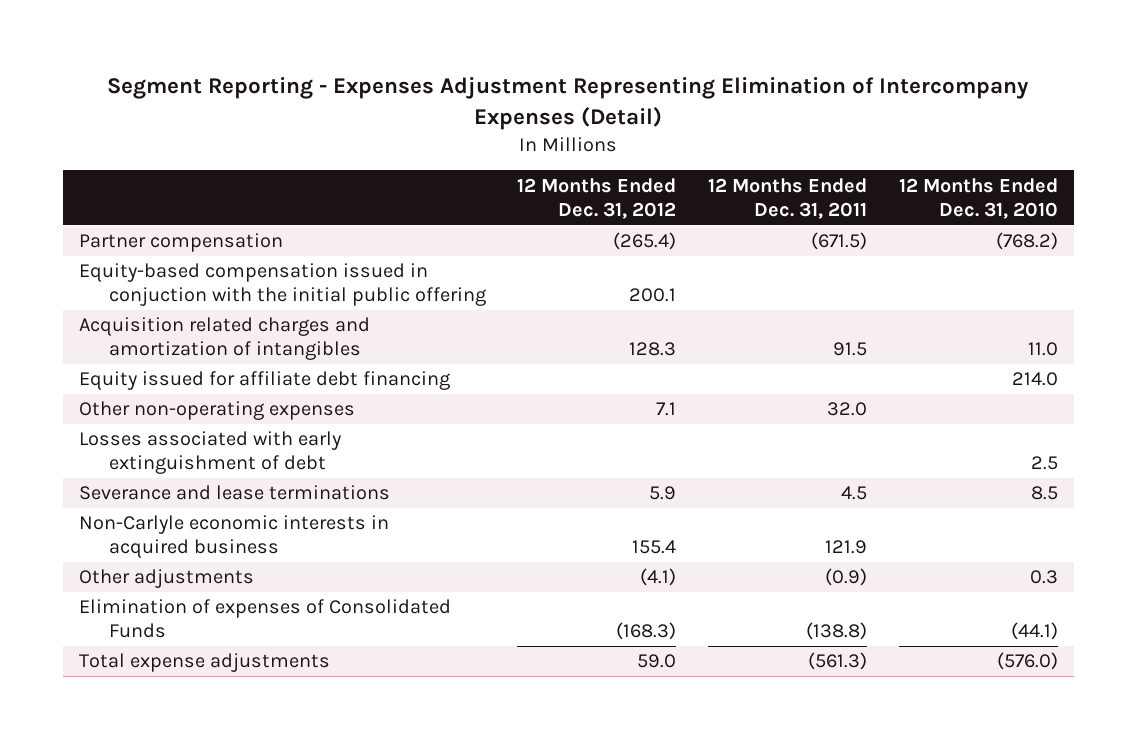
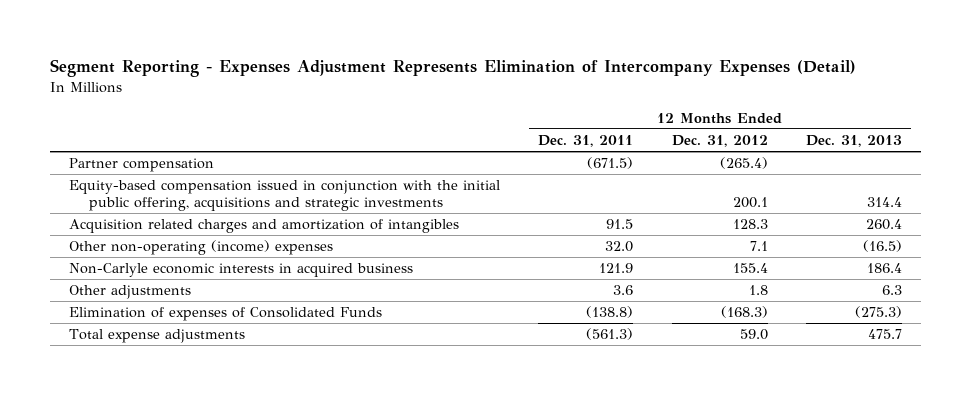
- Segment Reporting - Expenses Adjustment Representing Elimination of Intercompany Expenses (Detail)
+ Segment Reporting - Expenses Adjustment Represents Elimination of Intercompany Expenses (Detail)
- | 12 Months Ended Dec. 31, 2012 | 12 Months Ended Dec. 31, 2011 | 12 Months Ended Dec. 31, 2010
+ | 12 Months Ended Dec. 31, 2011 | 12 Months Ended Dec. 31, 2012 | 12 Months Ended Dec. 31, 2013
- Equity-based compensation issued in conjuction with the initial public offering | 200.1 | |
+ Equity-based compensation issued in conjunction with the initial public offering, acquisitions and strategic investments | | 200.1 | 314.4
- Equity issued for affiliate debt financing | | | 214.0
- Other non-operating expenses | 7.1 | 32.0 |
- Losses associated with early extinguishment of debt | | | 2.5
- Severance and lease terminations | 5.9 | 4.5 | 8.5
+ Other non-operating (income) expenses | 32.0 | 7.1 | (16.5)
- Other adjustments | (4.1) | (0.9) | 0.3
+ Other adjustments | 3.6 | 1.8 | 6.3

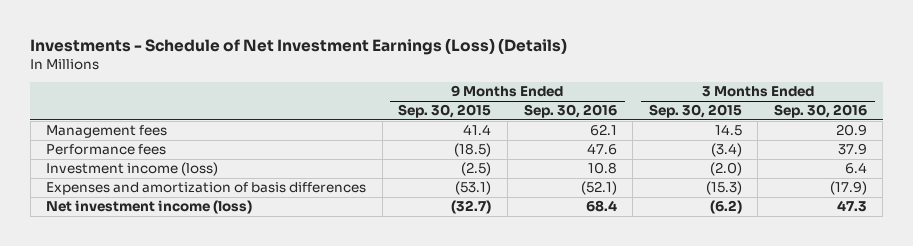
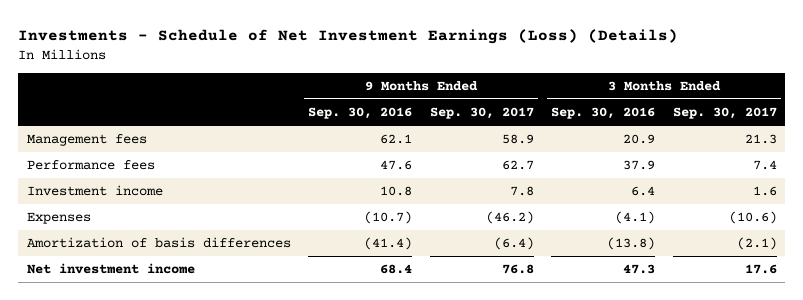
- | 9 Months Ended Sep. 30, 2015 | 9 Months Ended Sep. 30, 2016 | 3 Months Ended Sep. 30, 2015 | 3 Months Ended Sep. 30, 2016
+ | 9 Months Ended Sep. 30, 2016 | 9 Months Ended Sep. 30, 2017 | 3 Months Ended Sep. 30, 2016 | 3 Months Ended Sep. 30, 2017
- Investment income (loss) | (2.5) | 10.8 | (2.0) | 6.4
- Expenses and amortization of basis differences | (53.1) | (52.1) | (15.3) | (17.9)
- Net investment income (loss) | (32.7) | 68.4 | (6.2) | 47.3
+ Investment income | 10.8 | 7.8 | 6.4 | 1.6
+ Expenses | (10.7) | (46.2) | (4.1) | (10.6)
+ Amortization of basis differences | (41.4) | (6.4) | (13.8) | (2.1)
+ Net investment income | 68.4 | 76.8 | 47.3 | 17.6

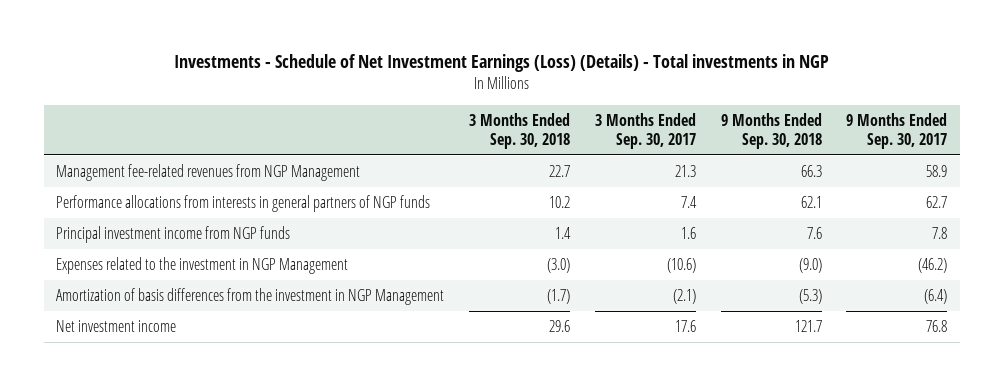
- Investments - Schedule of Net Investment Earnings (Loss) (Details)
+ Investments - Schedule of Net Investment Earnings (Loss) (Details) - Total investments in NGP
- | 9 Months Ended Sep. 30, 2016 | 9 Months Ended Sep. 30, 2017 | 3 Months Ended Sep. 30, 2016 | 3 Months Ended Sep. 30, 2017
+ | 3 Months Ended Sep. 30, 2018 | 3 Months Ended Sep. 30, 2017 | 9 Months Ended Sep. 30, 2018 | 9 Months Ended Sep. 30, 2017
- Management fees | 62.1 | 58.9 | 20.9 | 21.3
- Performance fees | 47.6 | 62.7 | 37.9 | 7.4
- Investment income | 10.8 | 7.8 | 6.4 | 1.6
- Expenses | (10.7) | (46.2) | (4.1) | (10.6)
- Amortization of basis differences | (41.4) | (6.4) | (13.8) | (2.1)
+ Management fee-related revenues from NGP Management | 22.7 | 21.3 | 66.3 | 58.9
+ Performance allocations from interests in general partners of NGP funds | 10.2 | 7.4 | 62.1 | 62.7
+ Principal investment income from NGP funds | 1.4 | 1.6 | 7.6 | 7.8
+ Expenses related to the investment in NGP Management | (3.0) | (10.6) | (9.0) | (46.2)
+ Amortization of basis differences from the investment in NGP Management | (1.7) | (2.1) | (5.3) | (6.4)

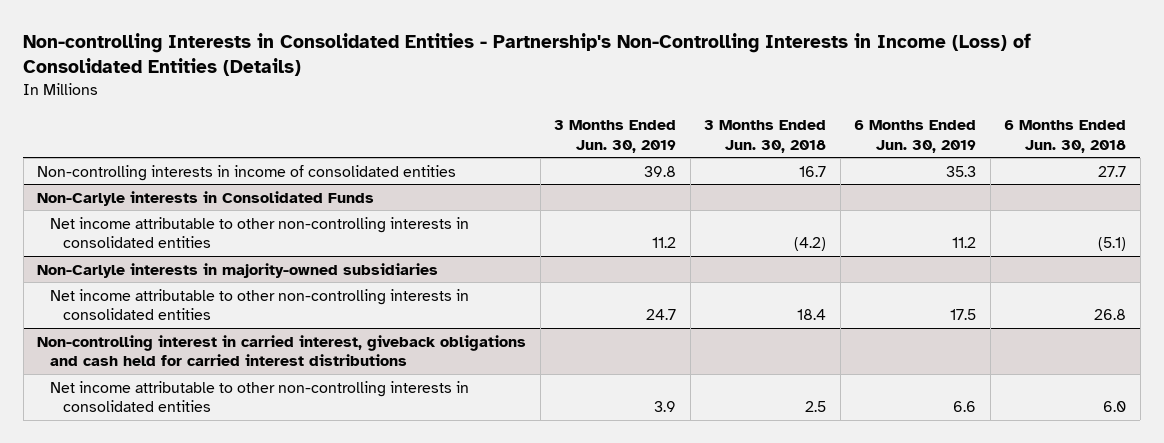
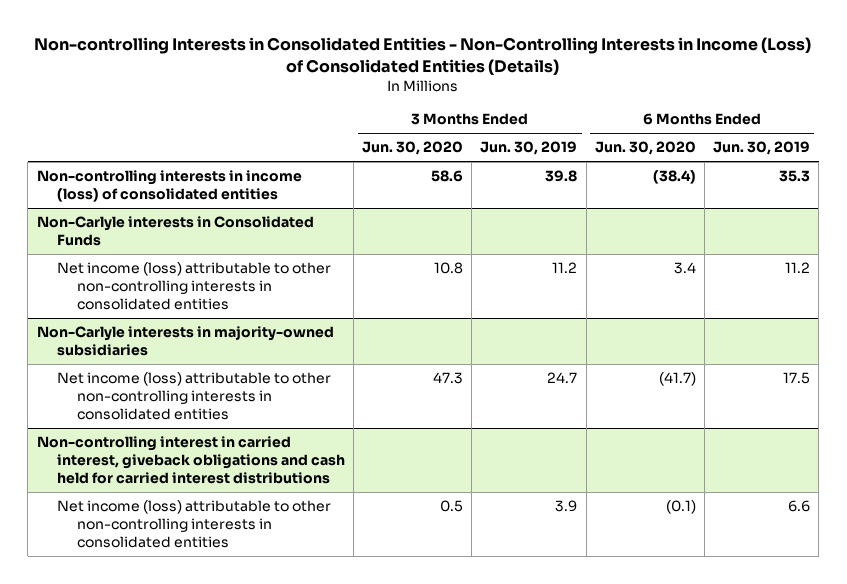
- Non-controlling Interests in Consolidated Entities - Partnership's Non-Controlling Interests in Income (Loss) of Consolidated Entities (Details)
+ Non-controlling Interests in Consolidated Entities - Non-Controlling Interests in Income (Loss) of Consolidated Entities (Details)
- | 3 Months Ended Jun. 30, 2019 | 3 Months Ended Jun. 30, 2018 | 6 Months Ended Jun. 30, 2019 | 6 Months Ended Jun. 30, 2018
+ | 3 Months Ended Jun. 30, 2020 | 3 Months Ended Jun. 30, 2019 | 6 Months Ended Jun. 30, 2020 | 6 Months Ended Jun. 30, 2019
- Non-controlling interests in income of consolidated entities | 39.8 | 16.7 | 35.3 | 27.7
+ Non-controlling interests in income (loss) of consolidated entities | 58.6 | 39.8 | (38.4) | 35.3
@ Non-Carlyle interests in Consolidated Funds
- Net income attributable to other non-controlling interests in consolidated entities | 11.2 | (4.2) | 11.2 | (5.1)
+ Net income (loss) attributable to other non-controlling interests in consolidated entities | 10.8 | 11.2 | 3.4 | 11.2
@ Non-Carlyle interests in majority-owned subsidiaries
- Net income attributable to other non-controlling interests in consolidated entities | 24.7 | 18.4 | 17.5 | 26.8
+ Net income (loss) attributable to other non-controlling interests in consolidated entities | 47.3 | 24.7 | (41.7) | 17.5
@ Non-controlling interest in carried interest, giveback obligations and cash held for carried interest distributions
- Net income attributable to other non-controlling interests in consolidated entities | 3.9 | 2.5 | 6.6 | 6.0
+ Net income (loss) attributable to other non-controlling interests in consolidated entities | 0.5 | 3.9 | (0.1) | 6.6

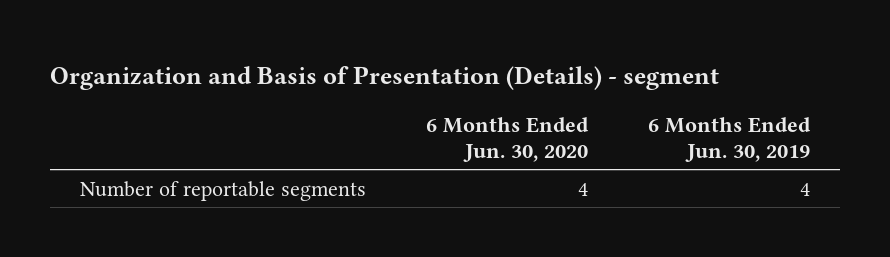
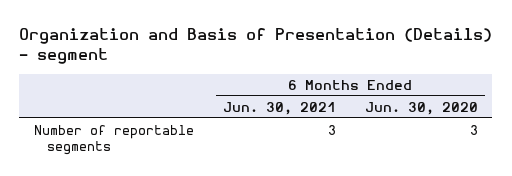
- | 6 Months Ended Jun. 30, 2020 | 6 Months Ended Jun. 30, 2019
+ | 6 Months Ended Jun. 30, 2021 | 6 Months Ended Jun. 30, 2020
- Number of reportable segments | 4 | 4
+ Number of reportable segments | 3 | 3

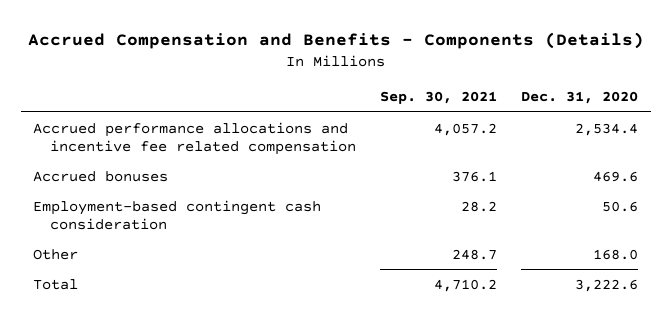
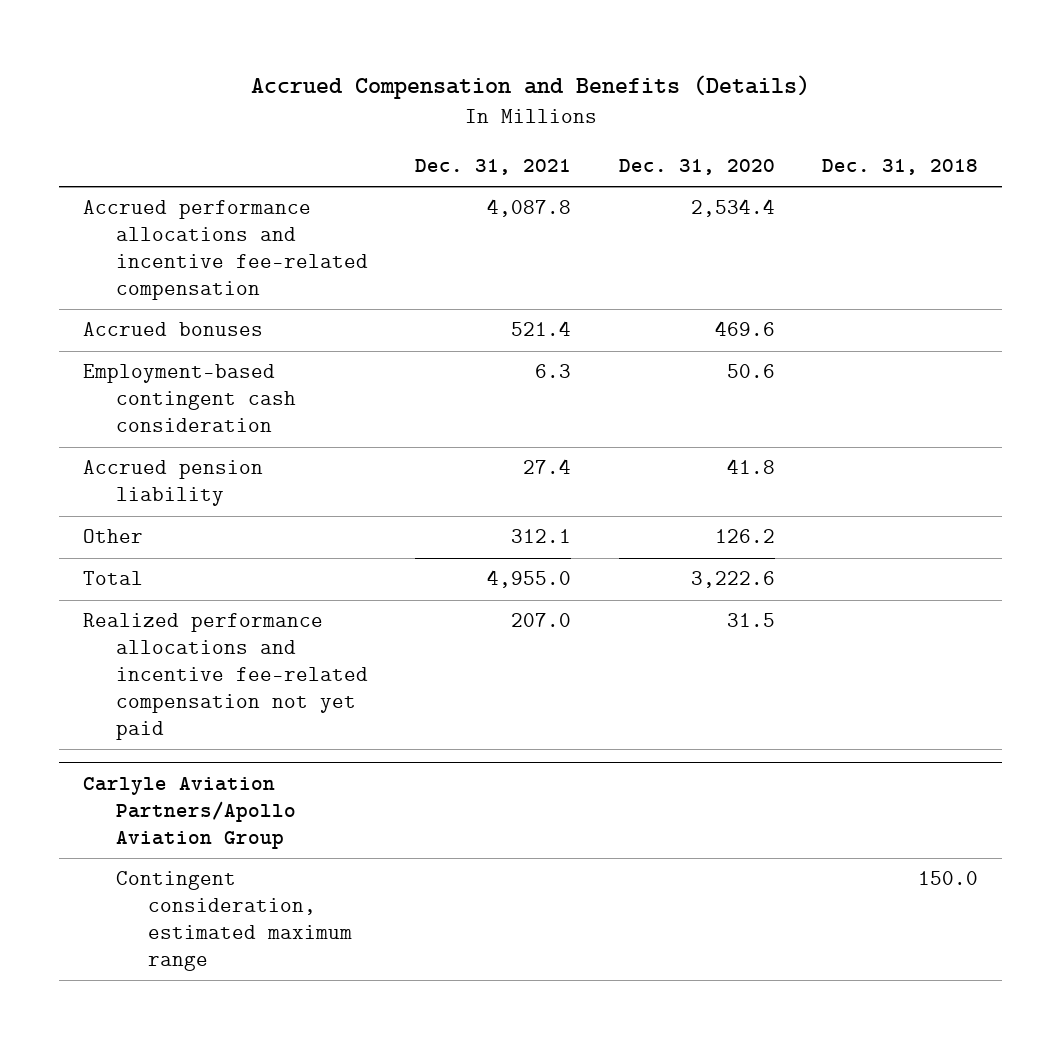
- Accrued Compensation and Benefits - Components (Details)
+ Accrued Compensation and Benefits (Details)
- | Sep. 30, 2021 | Dec. 31, 2020
+ | Dec. 31, 2021 | Dec. 31, 2020 | Dec. 31, 2018
- Accrued performance allocations and incentive fee related compensation | 4,057.2 | 2,534.4
+ Accrued performance allocations and incentive fee-related compensation | 4,087.8 | 2,534.4 |
- Other | 248.7 | 168.0
+ Accrued pension liability | 27.4 | 41.8 |
+ Other | 312.1 | 126.2 |
+ Realized performance allocations and incentive fee-related compensation not yet paid | 207.0 | 31.5 |
+ Carlyle Aviation Partners/Apollo Aviation Group
+ Contingent consideration, estimated maximum range | | | 150.0

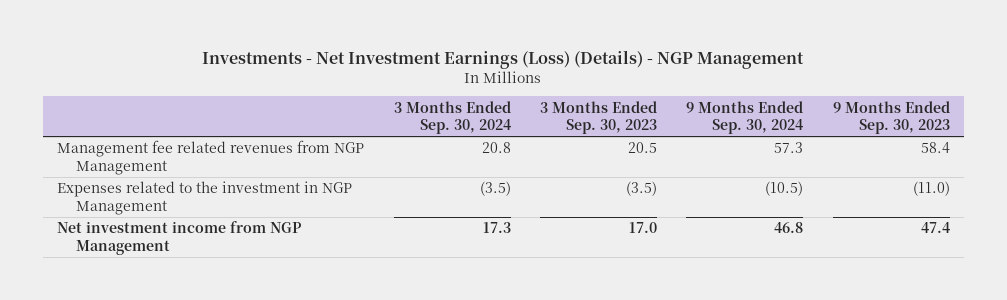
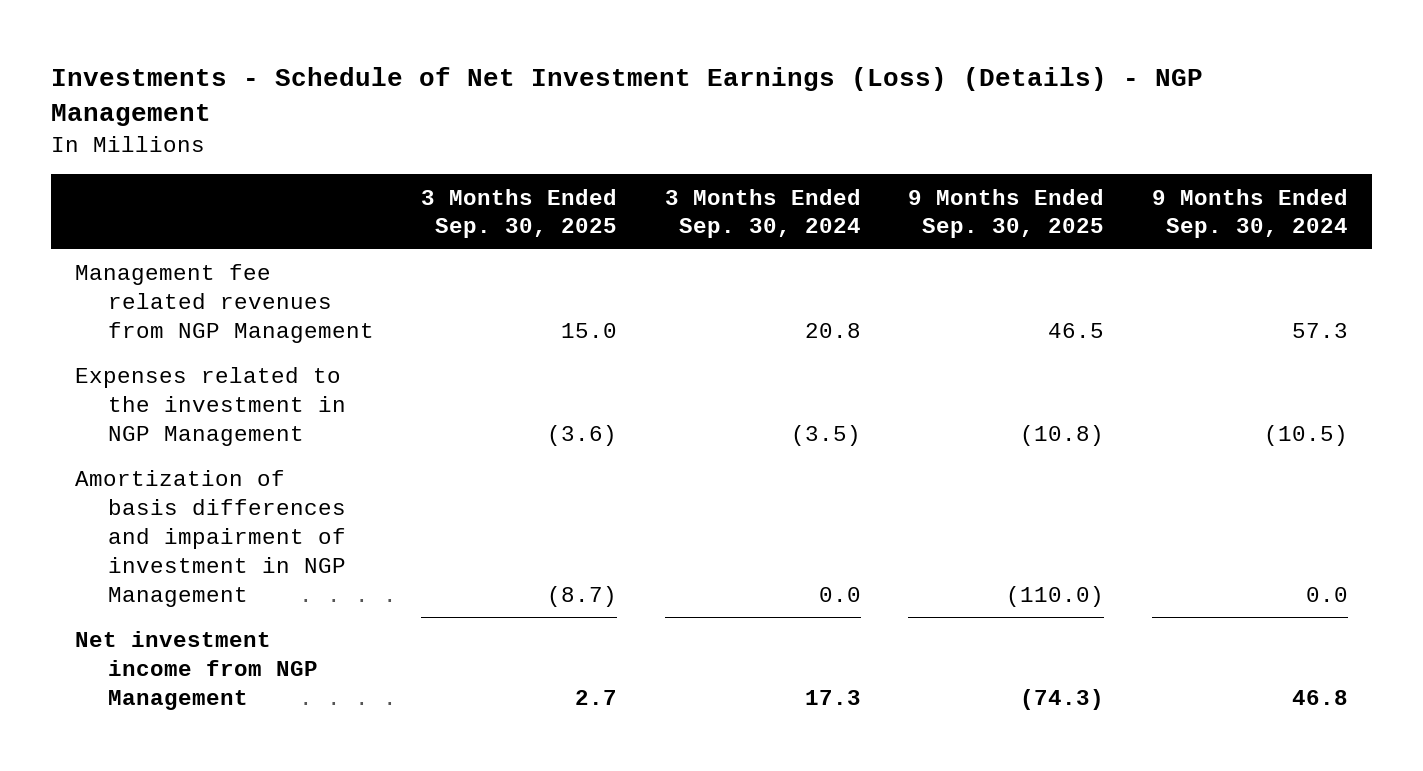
- Investments - Net Investment Earnings (Loss) (Details) - NGP Management
+ Investments - Schedule of Net Investment Earnings (Loss) (Details) - NGP Management
- | 3 Months Ended Sep. 30, 2024 | 3 Months Ended Sep. 30, 2023 | 9 Months Ended Sep. 30, 2024 | 9 Months Ended Sep. 30, 2023
+ | 3 Months Ended Sep. 30, 2025 | 3 Months Ended Sep. 30, 2024 | 9 Months Ended Sep. 30, 2025 | 9 Months Ended Sep. 30, 2024
+ Amortization of basis differences and impairment of investment in NGP Management | (8.7) | 0.0 | (110.0) | 0.0

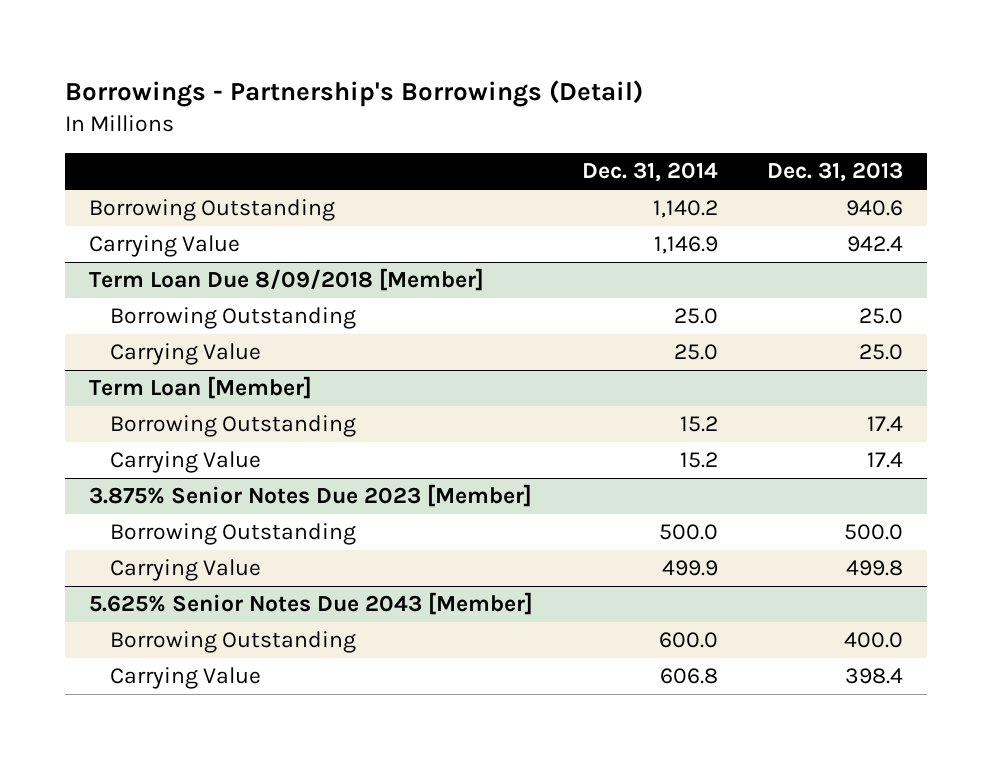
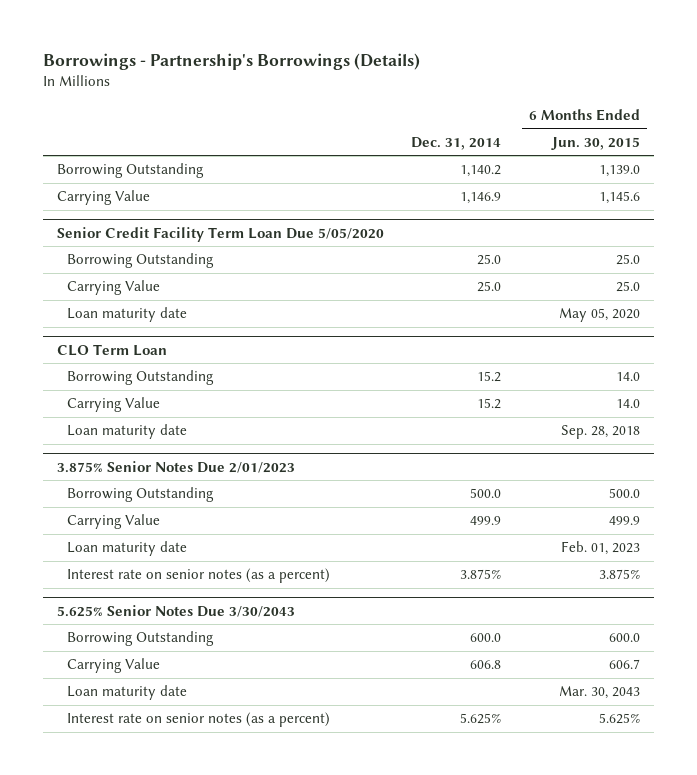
- Borrowings - Partnership's Borrowings (Detail)
+ Borrowings - Partnership's Borrowings (Details)
- | Dec. 31, 2014 | Dec. 31, 2013
+ | Dec. 31, 2014 | 6 Months Ended Jun. 30, 2015
- Term Loan Due 8/09/2018 [Member]
+ Senior Credit Facility Term Loan Due 5/05/2020
- Term Loan [Member]
+ Loan maturity date | | May 05, 2020
+ CLO Term Loan
- 3.875% Senior Notes Due 2023 [Member]
+ Loan maturity date | | Sep. 28, 2018
+ 3.875% Senior Notes Due 2/01/2023
- 5.625% Senior Notes Due 2043 [Member]
+ Loan maturity date | | Feb. 01, 2023
+ Interest rate on senior notes (as a percent) | 3.875% | 3.875%
+ 5.625% Senior Notes Due 3/30/2043
+ Loan maturity date | | Mar. 30, 2043
+ Interest rate on senior notes (as a percent) | 5.625% | 5.625%

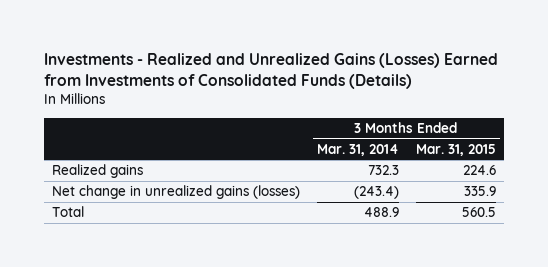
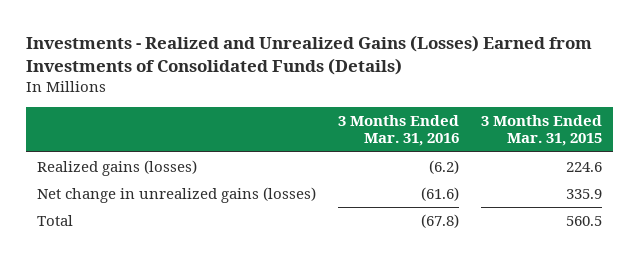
- | 3 Months Ended Mar. 31, 2014 | 3 Months Ended Mar. 31, 2015
+ | 3 Months Ended Mar. 31, 2016 | 3 Months Ended Mar. 31, 2015
- Realized gains | 732.3 | 224.6
+ Realized gains (losses) | (6.2) | 224.6

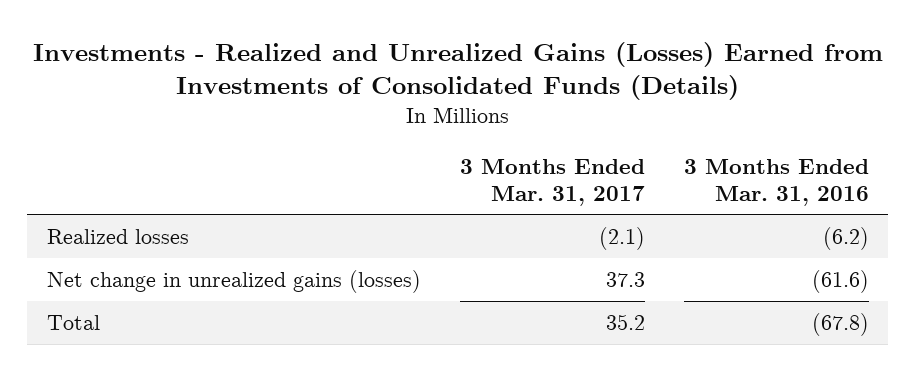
- | 3 Months Ended Mar. 31, 2016 | 3 Months Ended Mar. 31, 2015
+ | 3 Months Ended Mar. 31, 2017 | 3 Months Ended Mar. 31, 2016
- Realized gains (losses) | (6.2) | 224.6
+ Realized losses | (2.1) | (6.2)

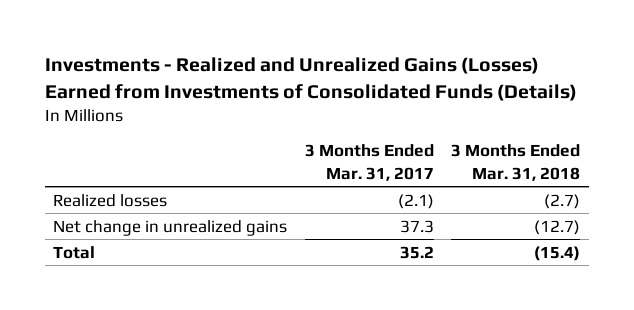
- | 3 Months Ended Mar. 31, 2017 | 3 Months Ended Mar. 31, 2016
+ | 3 Months Ended Mar. 31, 2017 | 3 Months Ended Mar. 31, 2018
- Net change in unrealized gains (losses) | 37.3 | (61.6)
+ Net change in unrealized gains | 37.3 | (12.7)

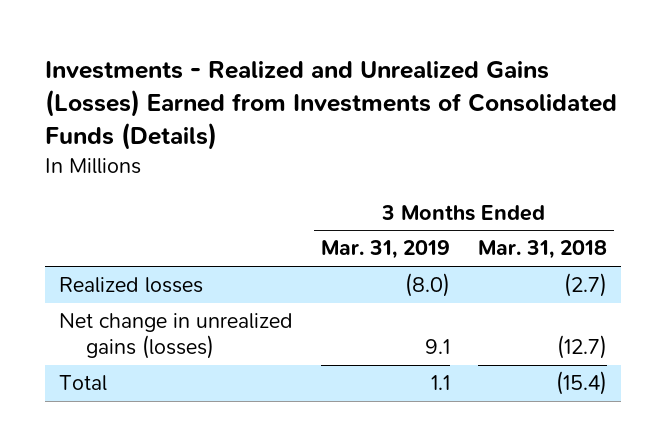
- | 3 Months Ended Mar. 31, 2017 | 3 Months Ended Mar. 31, 2018
+ | 3 Months Ended Mar. 31, 2019 | 3 Months Ended Mar. 31, 2018
- Net change in unrealized gains | 37.3 | (12.7)
+ Net change in unrealized gains (losses) | 9.1 | (12.7)

